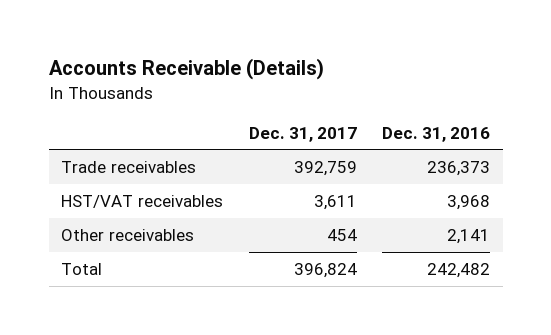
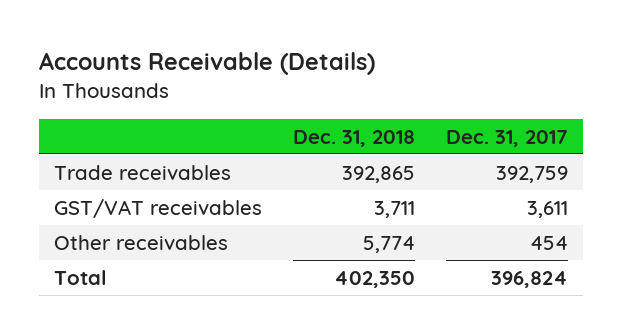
- | Dec. 31, 2017 | Dec. 31, 2016
+ | Dec. 31, 2018 | Dec. 31, 2017
- HST/VAT receivables | 3,611 | 3,968
+ GST/VAT receivables | 3,711 | 3,611

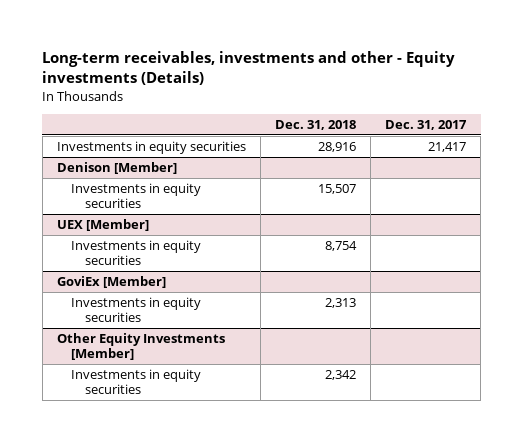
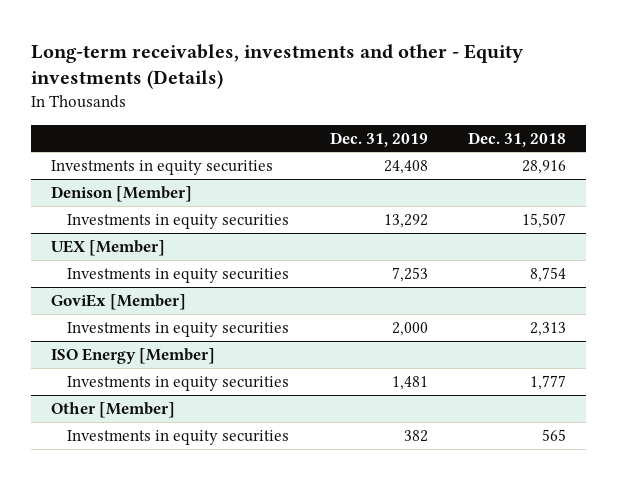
- | Dec. 31, 2018 | Dec. 31, 2017
+ | Dec. 31, 2019 | Dec. 31, 2018
- Other Equity Investments [Member]
- Investments in equity securities | 2,342 |
+ ISO Energy [Member]
+ Investments in equity securities | 1,481 | 1,777
+ Other [Member]
+ Investments in equity securities | 382 | 565

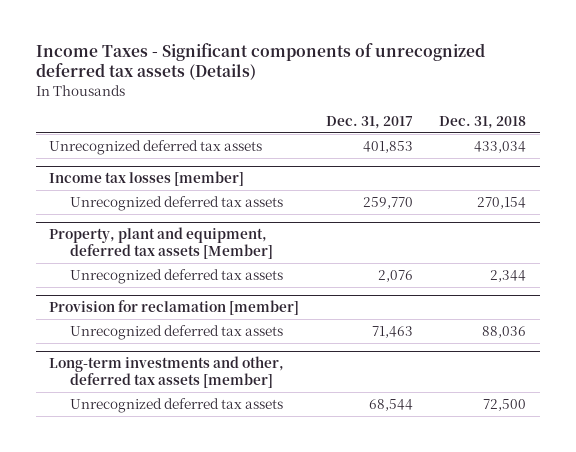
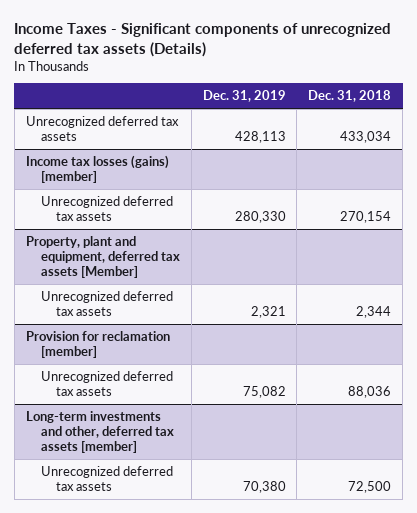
- | Dec. 31, 2017 | Dec. 31, 2018
+ | Dec. 31, 2019 | Dec. 31, 2018
- Income tax losses [member]
+ Income tax losses (gains) [member]

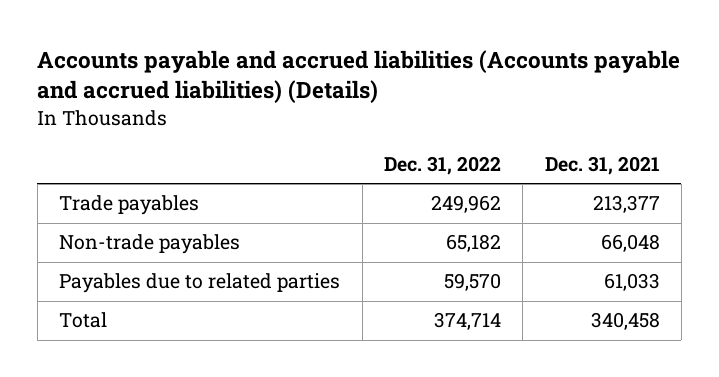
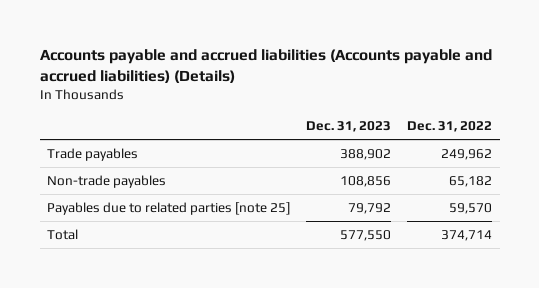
- | Dec. 31, 2022 | Dec. 31, 2021
+ | Dec. 31, 2023 | Dec. 31, 2022
- Payables due to related parties | 59,570 | 61,033
+ Payables due to related parties [note 25] | 79,792 | 59,570

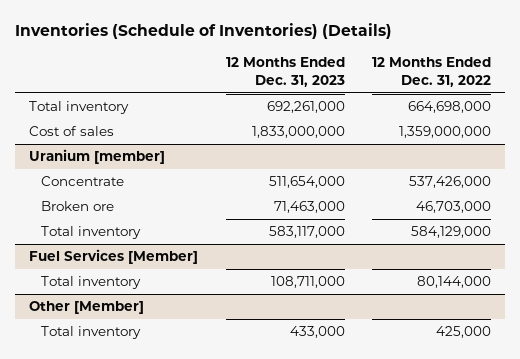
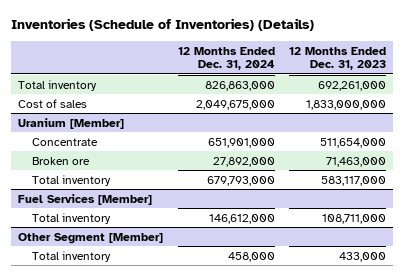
- | 12 Months Ended Dec. 31, 2023 | 12 Months Ended Dec. 31, 2022
+ | 12 Months Ended Dec. 31, 2024 | 12 Months Ended Dec. 31, 2023
- Uranium [member]
+ Uranium [Member]
- Other [Member]
+ Other Segment [Member]

